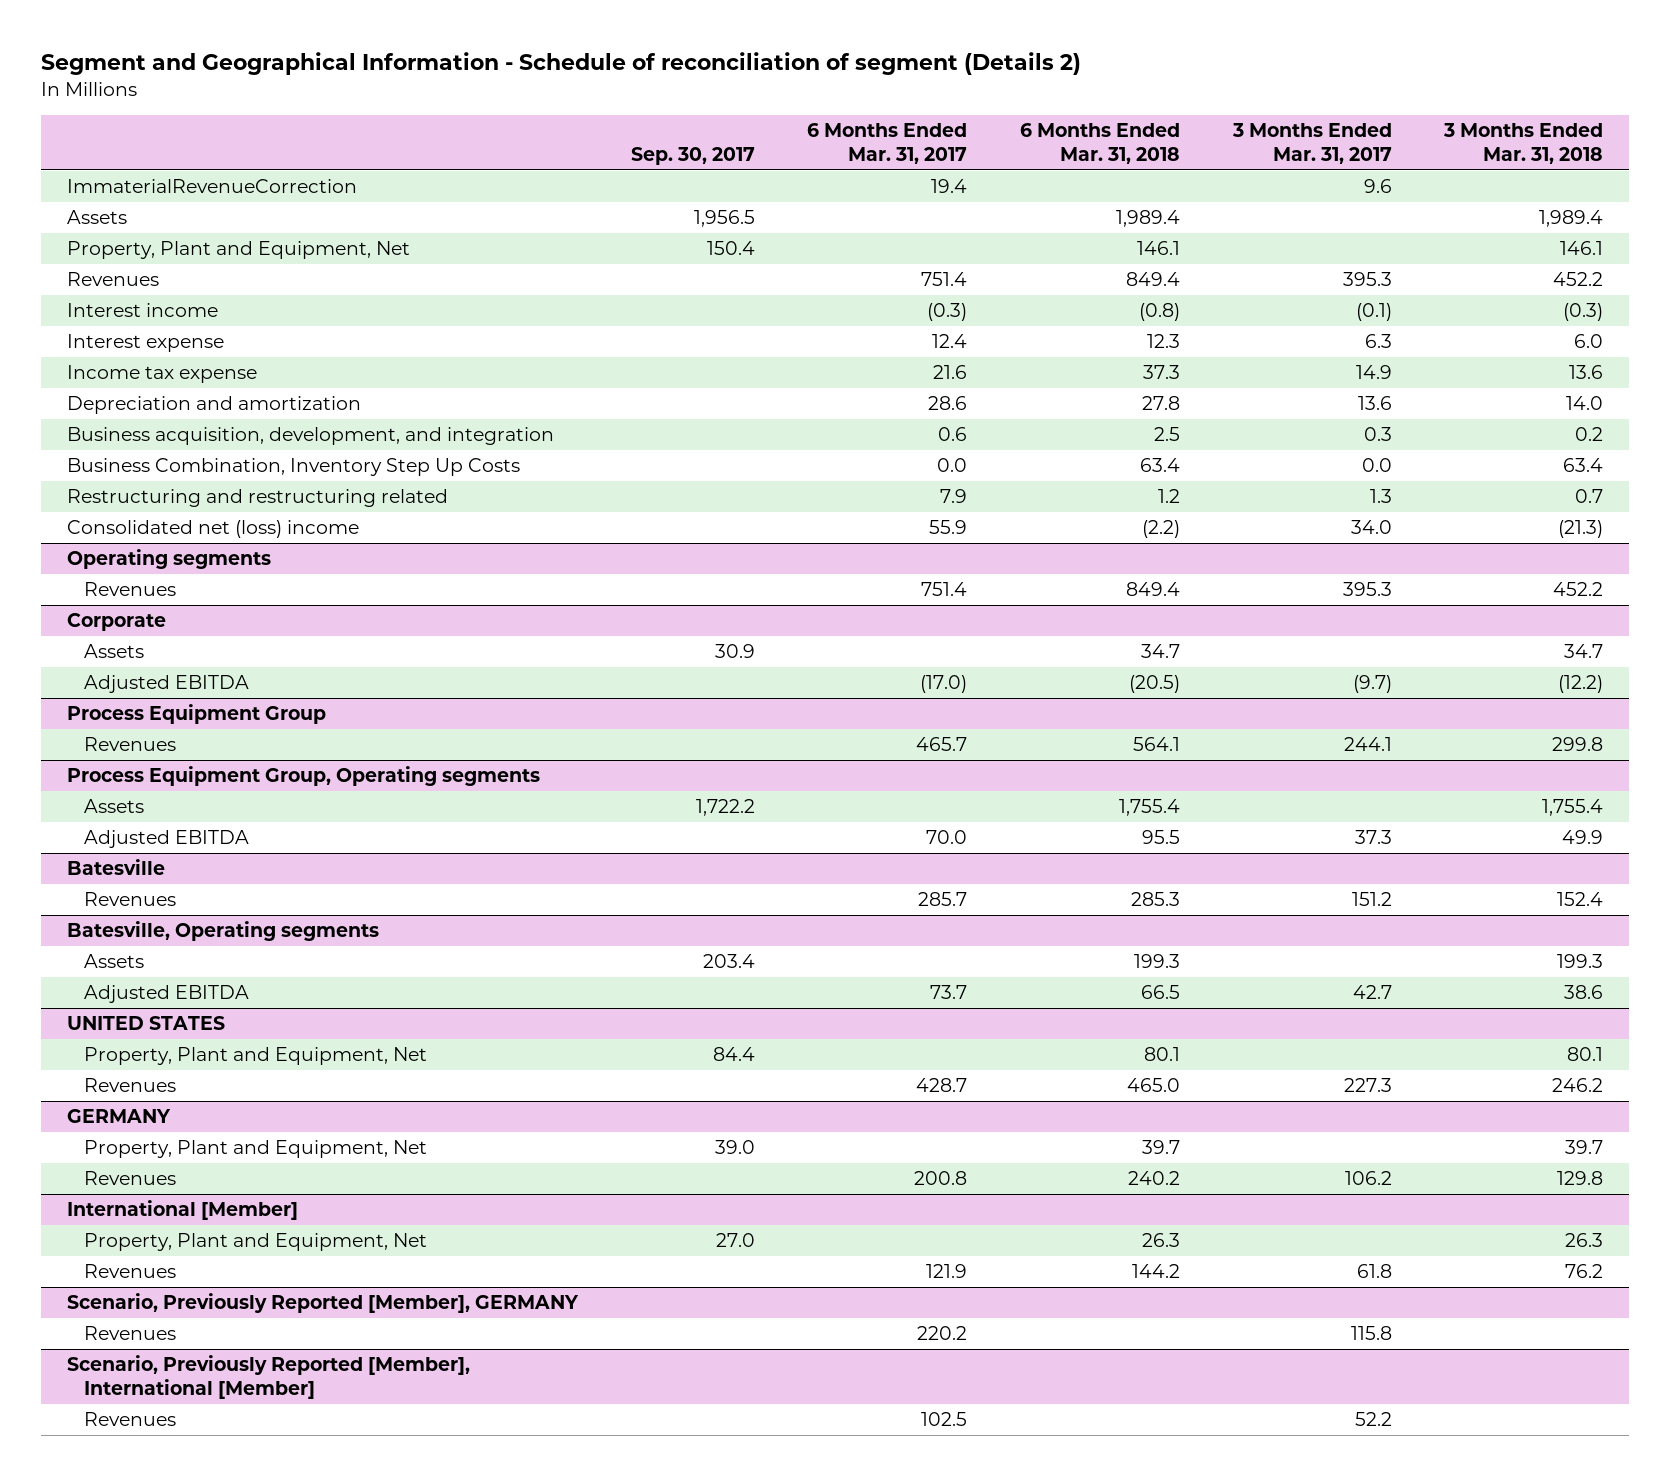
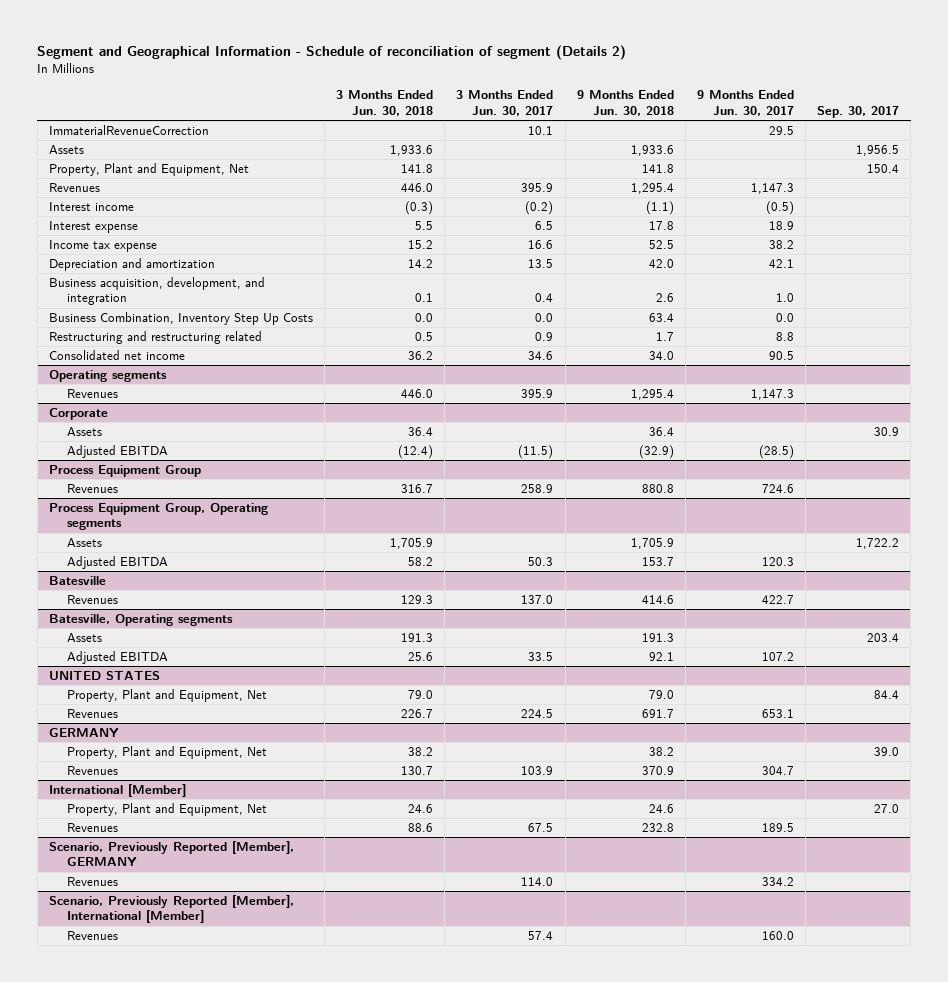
- | Sep. 30, 2017 | 6 Months Ended Mar. 31, 2017 | 6 Months Ended Mar. 31, 2018 | 3 Months Ended Mar. 31, 2017 | 3 Months Ended Mar. 31, 2018
+ | 3 Months Ended Jun. 30, 2018 | 3 Months Ended Jun. 30, 2017 | 9 Months Ended Jun. 30, 2018 | 9 Months Ended Jun. 30, 2017 | Sep. 30, 2017
- Consolidated net (loss) income | | 55.9 | (2.2) | 34.0 | (21.3)
+ Consolidated net income | 36.2 | 34.6 | 34.0 | 90.5 |

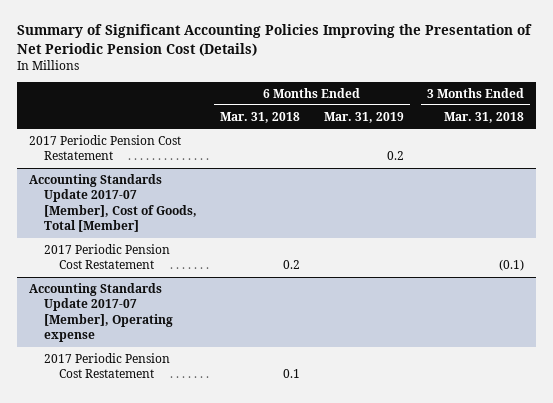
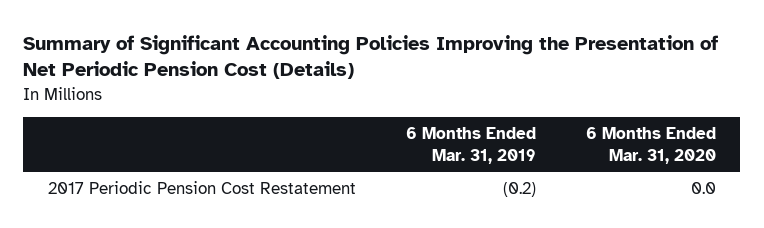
- | 6 Months Ended Mar. 31, 2018 | 6 Months Ended Mar. 31, 2019 | 3 Months Ended Mar. 31, 2018
+ | 6 Months Ended Mar. 31, 2019 | 6 Months Ended Mar. 31, 2020
- 2017 Periodic Pension Cost Restatement | | 0.2 |
- Accounting Standards Update 2017-07 [Member], Cost of Goods, Total [Member]
- 2017 Periodic Pension Cost Restatement | 0.2 | | (0.1)
- Accounting Standards Update 2017-07 [Member], Operating expense
- 2017 Periodic Pension Cost Restatement | 0.1 | |
+ 2017 Periodic Pension Cost Restatement | (0.2) | 0.0

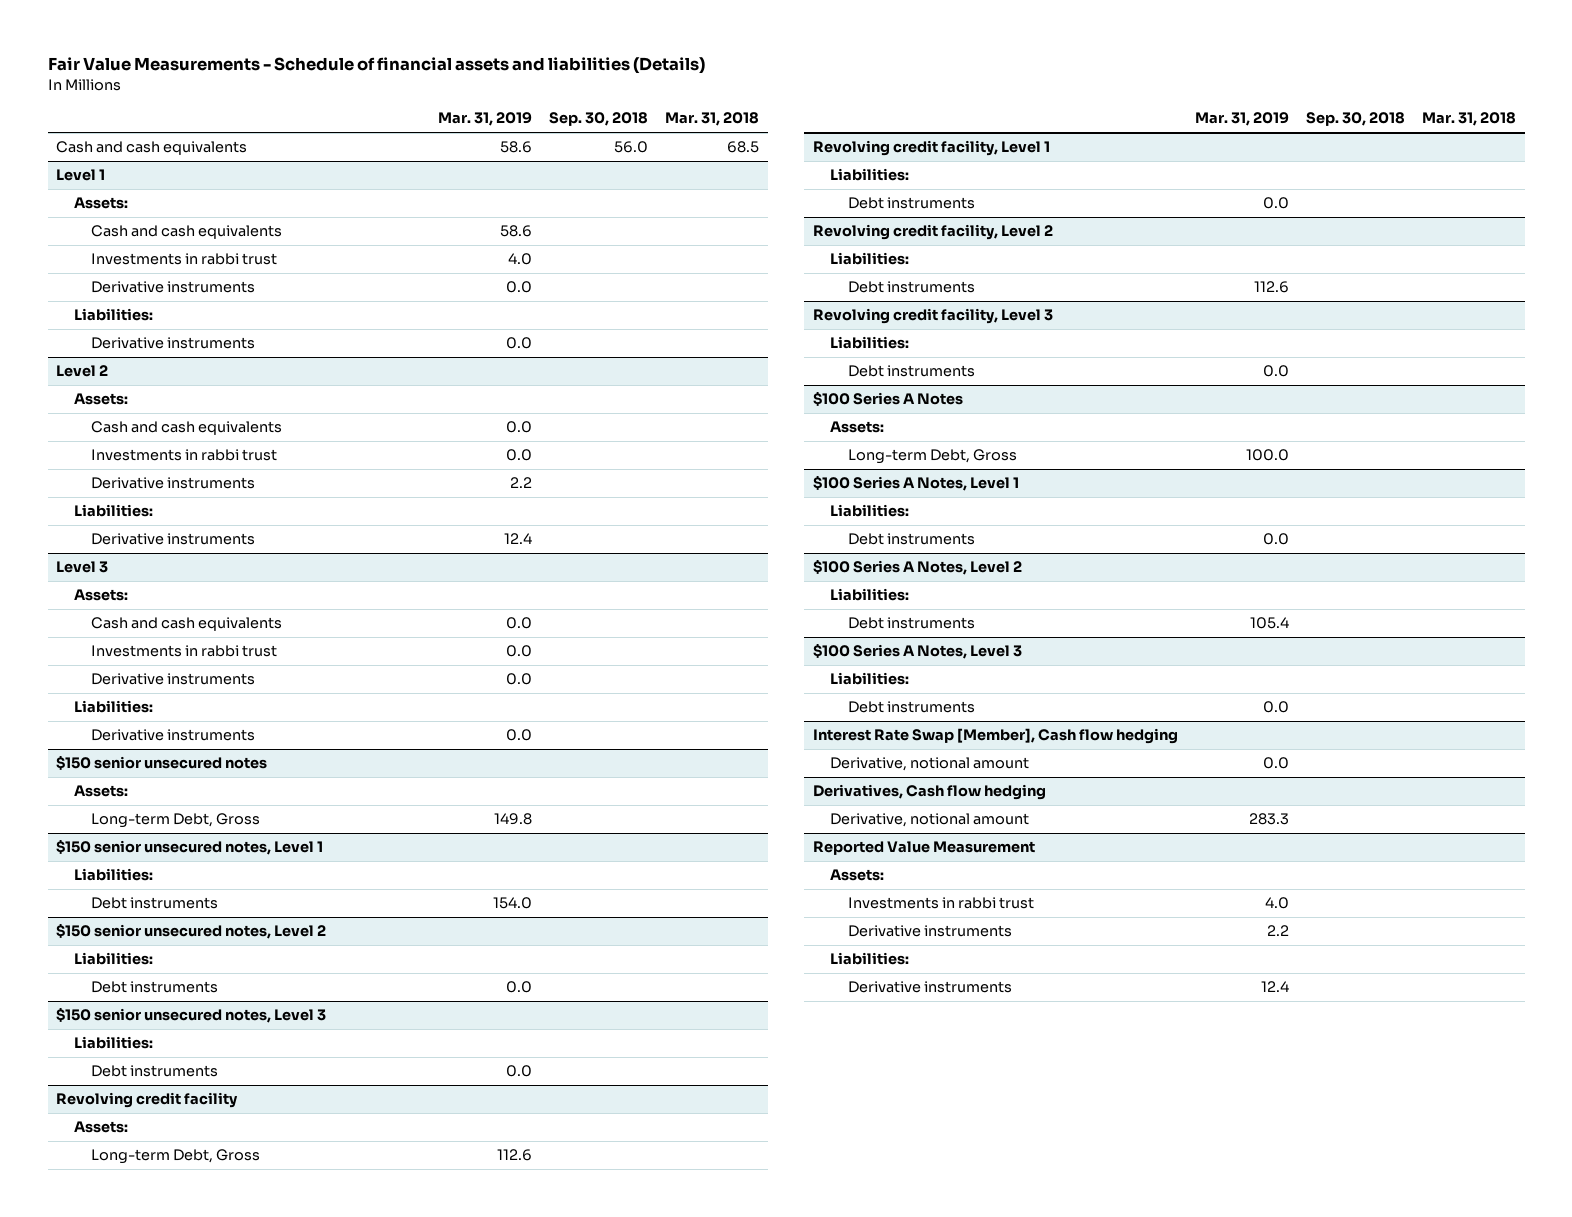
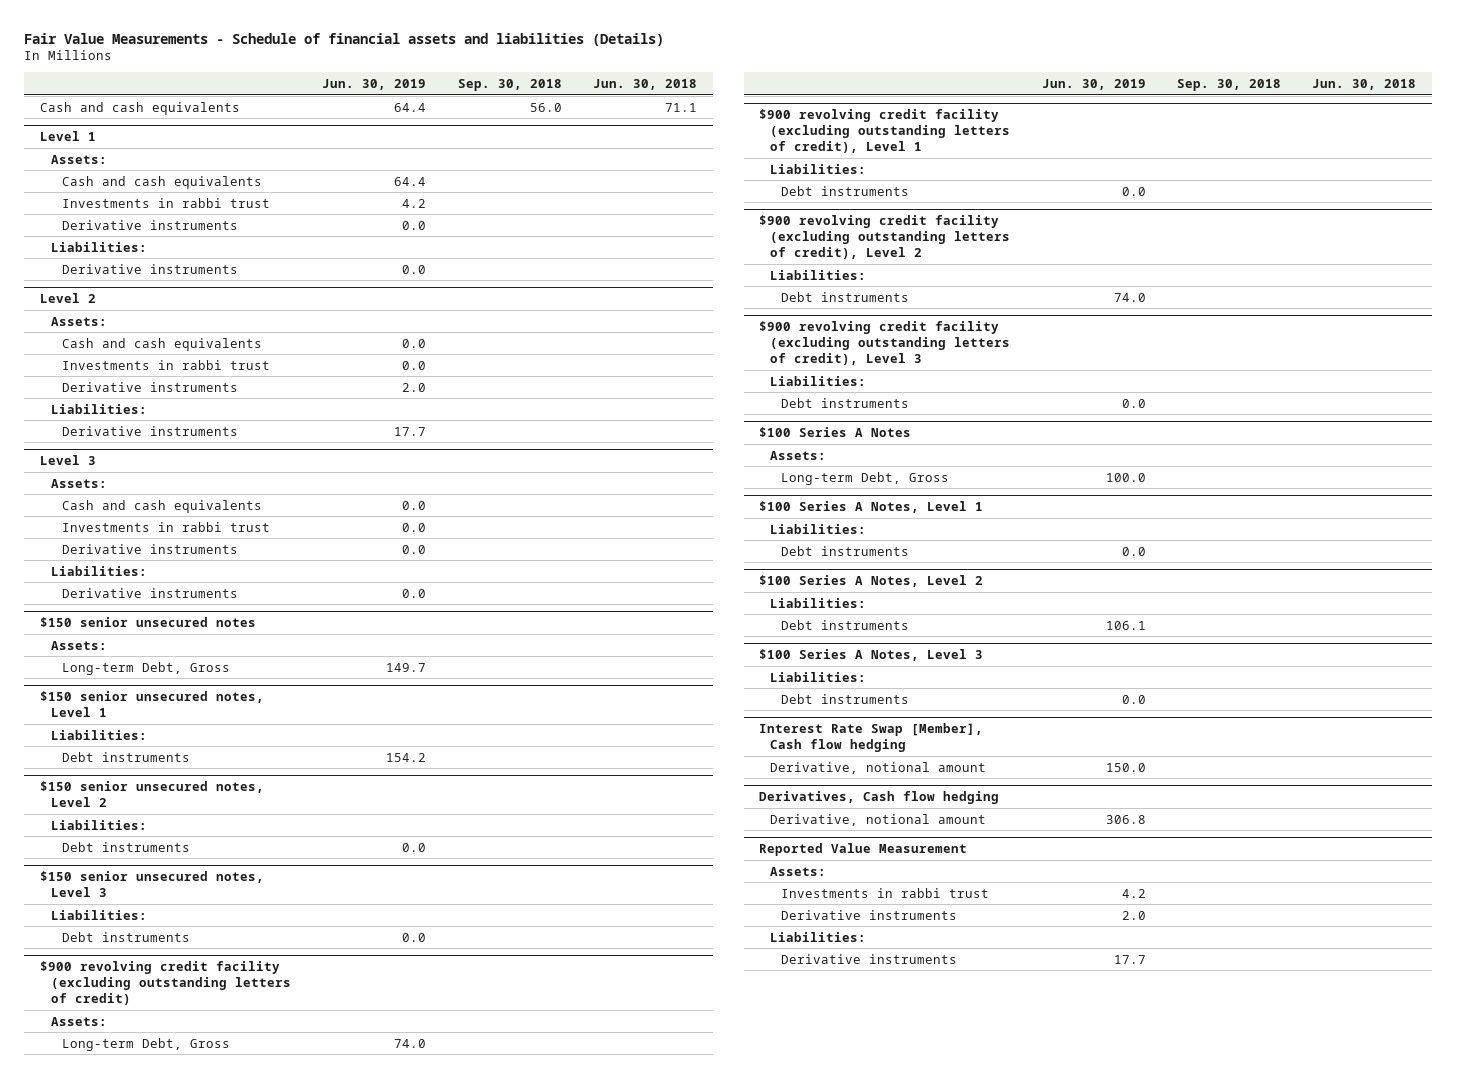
- | Mar. 31, 2019 | Sep. 30, 2018 | Mar. 31, 2018
+ | Jun. 30, 2019 | Sep. 30, 2018 | Jun. 30, 2018
- Revolving credit facility
+ $900 revolving credit facility (excluding outstanding letters of credit)
- Revolving credit facility, Level 1
+ $900 revolving credit facility (excluding outstanding letters of credit), Level 1
- Revolving credit facility, Level 2
+ $900 revolving credit facility (excluding outstanding letters of credit), Level 2
- Revolving credit facility, Level 3
+ $900 revolving credit facility (excluding outstanding letters of credit), Level 3

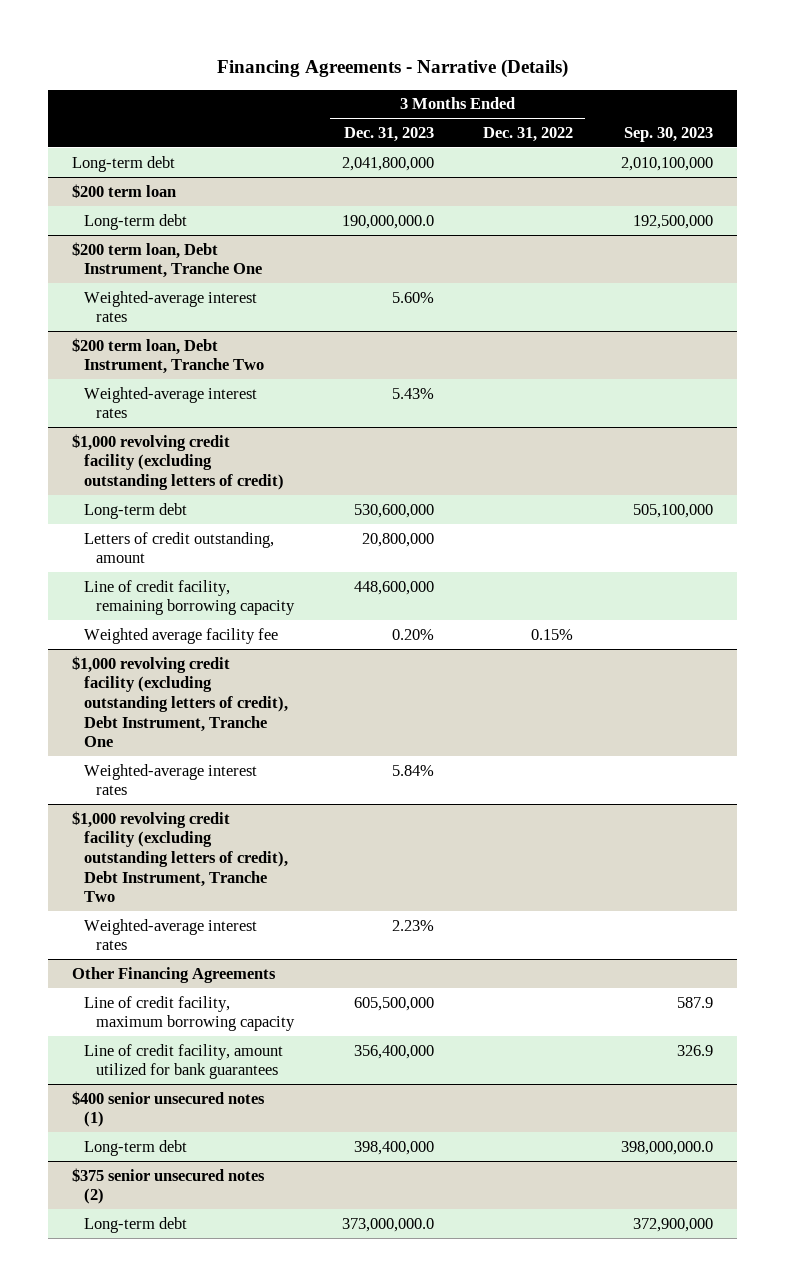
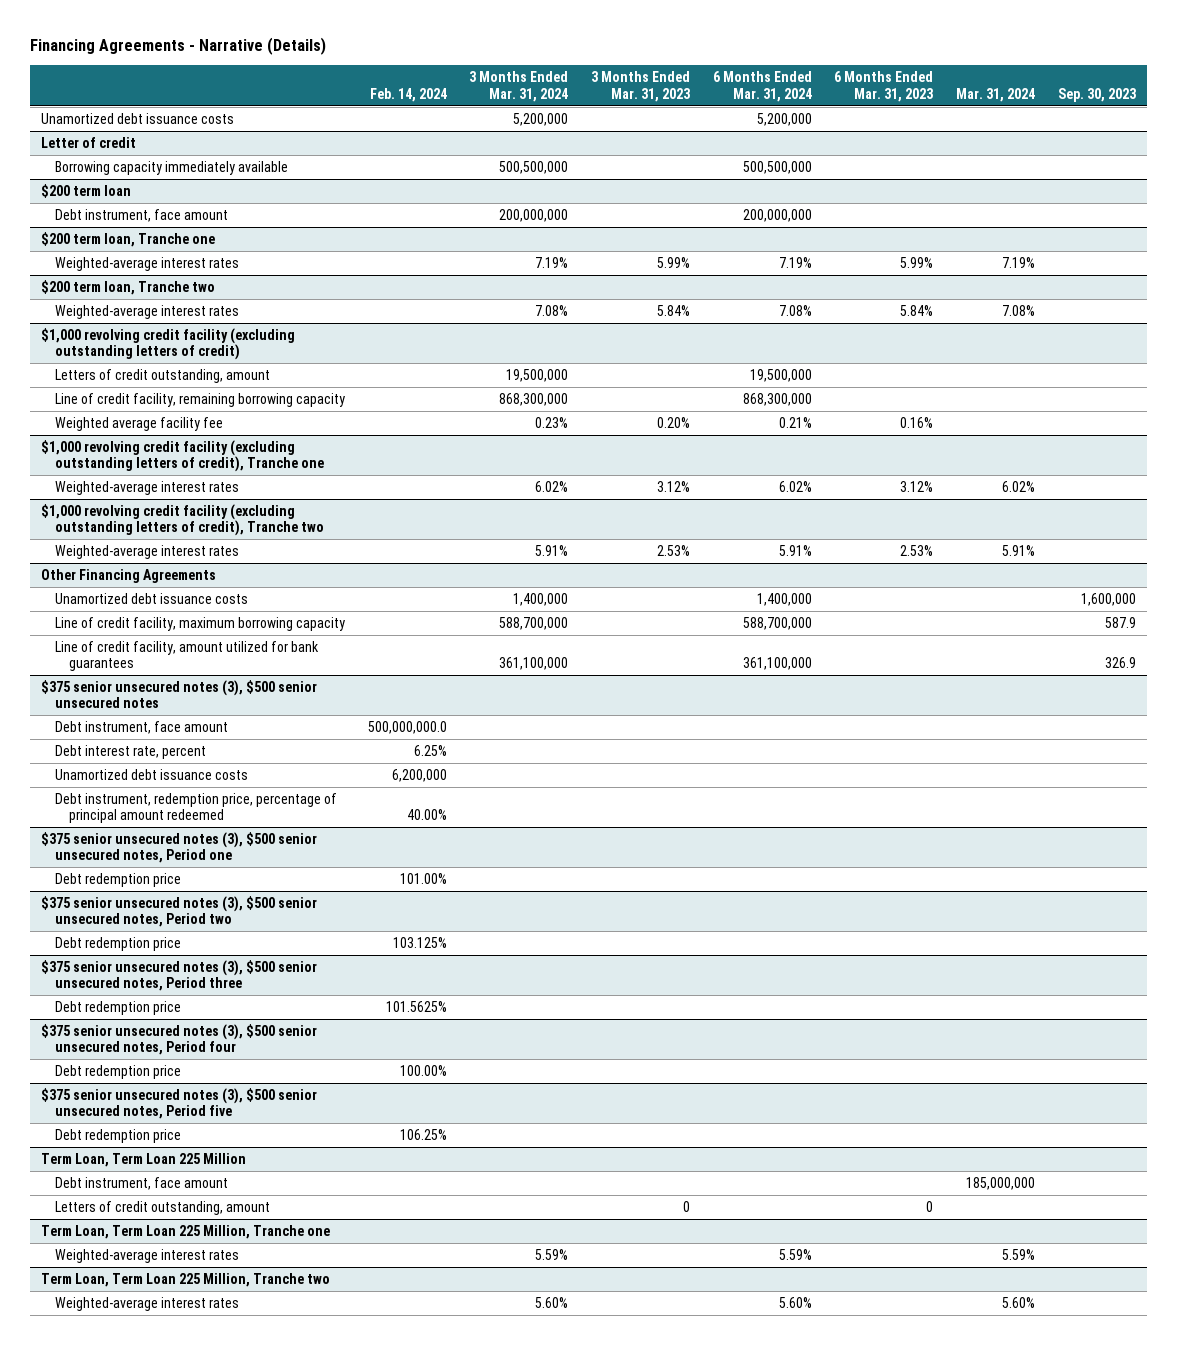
- | 3 Months Ended Dec. 31, 2023 | 3 Months Ended Dec. 31, 2022 | Sep. 30, 2023
+ | Feb. 14, 2024 | 3 Months Ended Mar. 31, 2024 | 3 Months Ended Mar. 31, 2023 | 6 Months Ended Mar. 31, 2024 | 6 Months Ended Mar. 31, 2023 | Mar. 31, 2024 | Sep. 30, 2023
- Long-term debt | 2,041,800,000 | | 2,010,100,000
+ Unamortized debt issuance costs | | 5,200,000 | | 5,200,000 | | |
+ Letter of credit
+ Borrowing capacity immediately available | | 500,500,000 | | 500,500,000 | | |
@ $200 term loan
- Long-term debt | 190,000,000.0 | | 192,500,000
- $200 term loan, Debt Instrument, Tranche One
@ $200 term loan
+ Debt instrument, face amount | | 200,000,000 | | 200,000,000 | | |
+ $200 term loan, Tranche one
- $200 term loan, Debt Instrument, Tranche Two
+ $200 term loan, Tranche two
@ $1,000 revolving credit facility (excluding outstanding letters of credit)
- Long-term debt | 530,600,000 | | 505,100,000
- $1,000 revolving credit facility (excluding outstanding letters of credit), Debt Instrument, Tranche One
+ $1,000 revolving credit facility (excluding outstanding letters of credit), Tranche one
- $1,000 revolving credit facility (excluding outstanding letters of credit), Debt Instrument, Tranche Two
+ $1,000 revolving credit facility (excluding outstanding letters of credit), Tranche two
@ Other Financing Agreements
+ Unamortized debt issuance costs | | 1,400,000 | | 1,400,000 | | | 1,600,000
- $400 senior unsecured notes (1)
- Long-term debt | 398,400,000 | | 398,000,000.0
- $375 senior unsecured notes (2)
- Long-term debt | 373,000,000.0 | | 372,900,000
+ $375 senior unsecured notes (3), $500 senior unsecured notes
+ Debt instrument, face amount | 500,000,000.0 | | | | | |
+ Debt interest rate, percent | 6.25% | | | | | |
+ Unamortized debt issuance costs | 6,200,000 | | | | | |
+ Debt instrument, redemption price, percentage of principal amount redeemed | 40.00% | | | | | |
+ $375 senior unsecured notes (3), $500 senior unsecured notes, Period one
+ Debt redemption price | 101.00% | | | | | |
+ $375 senior unsecured notes (3), $500 senior unsecured notes, Period two
+ Debt redemption price | 103.125% | | | | | |
+ $375 senior unsecured notes (3), $500 senior unsecured notes, Period three
+ Debt redemption price | 101.5625% | | | | | |
+ $375 senior unsecured notes (3), $500 senior unsecured notes, Period four
+ Debt redemption price | 100.00% | | | | | |
+ $375 senior unsecured notes (3), $500 senior unsecured notes, Period five
+ Debt redemption price | 106.25% | | | | | |
+ Term Loan, Term Loan 225 Million
+ Debt instrument, face amount | | | | | | 185,000,000 |
+ Letters of credit outstanding, amount | | | 0 | | 0 | |
+ Term Loan, Term Loan 225 Million, Tranche one
+ Weighted-average interest rates | | 5.59% | | 5.59% | | 5.59% |
+ Term Loan, Term Loan 225 Million, Tranche two
+ Weighted-average interest rates | | 5.60% | | 5.60% | | 5.60% |

